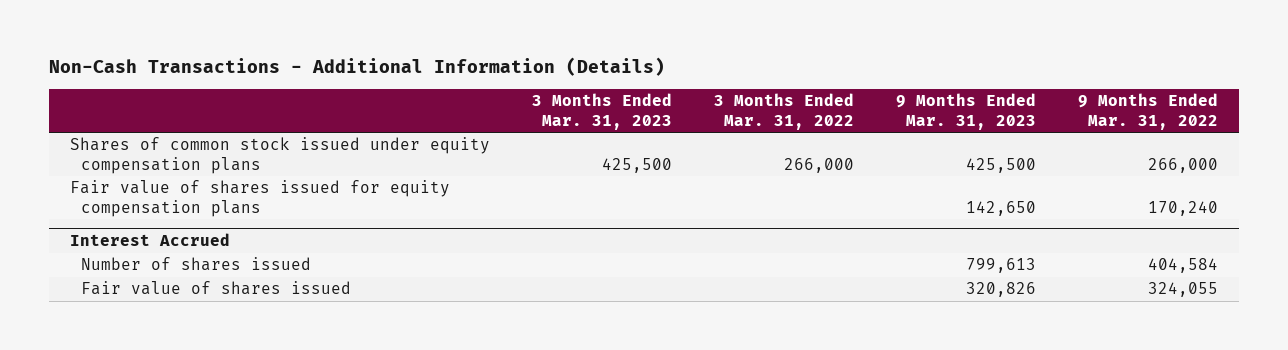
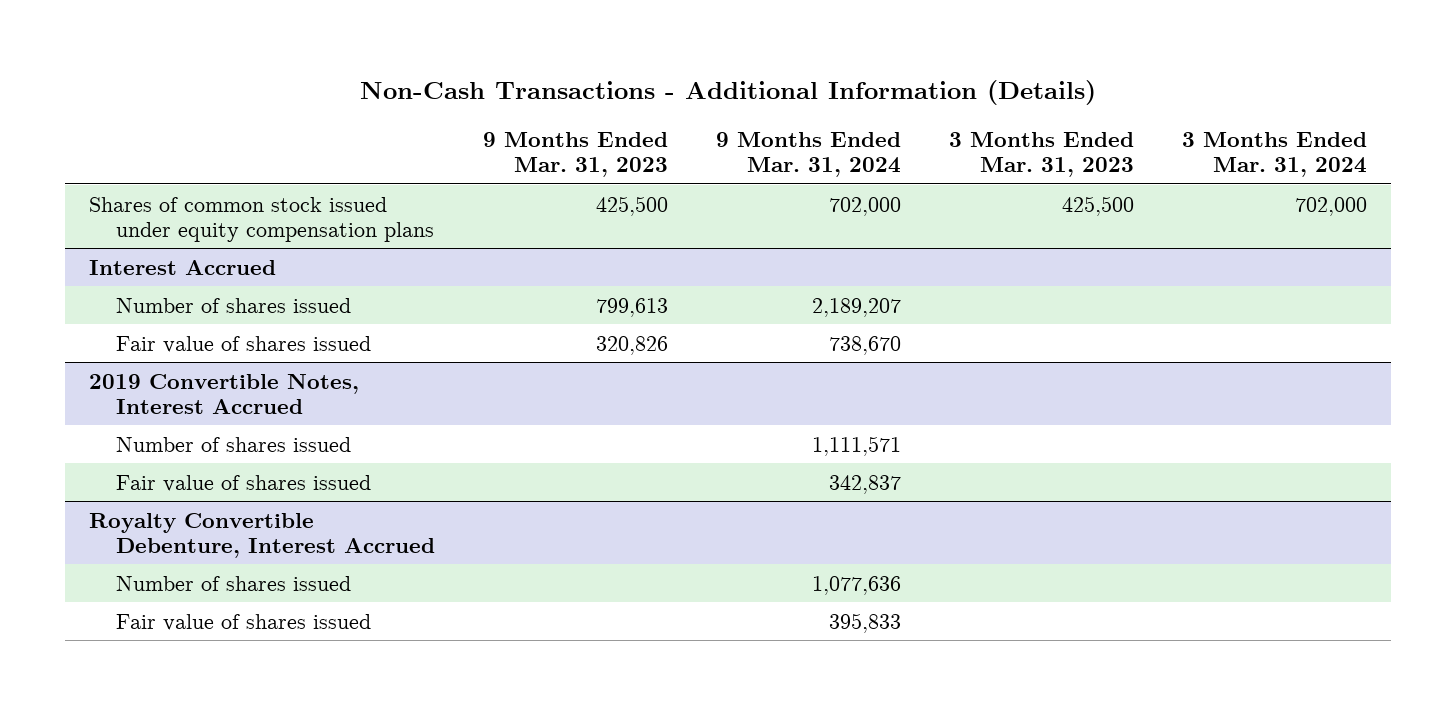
- | 3 Months Ended Mar. 31, 2023 | 3 Months Ended Mar. 31, 2022 | 9 Months Ended Mar. 31, 2023 | 9 Months Ended Mar. 31, 2022
+ | 9 Months Ended Mar. 31, 2023 | 9 Months Ended Mar. 31, 2024 | 3 Months Ended Mar. 31, 2023 | 3 Months Ended Mar. 31, 2024
- Fair value of shares issued for equity compensation plans | | | 142,650 | 170,240
+ 2019 Convertible Notes, Interest Accrued
+ Number of shares issued | | 1,111,571 | |
+ Fair value of shares issued | | 342,837 | |
+ Royalty Convertible Debenture, Interest Accrued
+ Number of shares issued | | 1,077,636 | |
+ Fair value of shares issued | | 395,833 | |

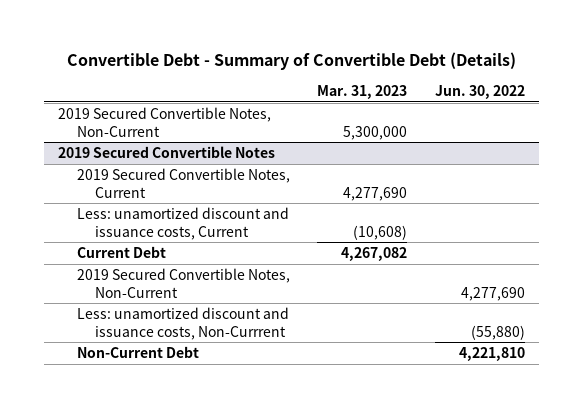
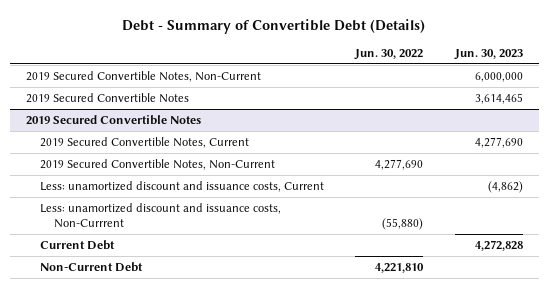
- Convertible Debt - Summary of Convertible Debt (Details)
+ Debt - Summary of Convertible Debt (Details)
- | Mar. 31, 2023 | Jun. 30, 2022
+ | Jun. 30, 2022 | Jun. 30, 2023
+ 2019 Secured Convertible Notes | | 3,614,465
@ 2019 Secured Convertible Notes
moved down: Less: unamortized discount and issuance costs, Current | | (4,862)
moved down: Current Debt | | 4,272,828

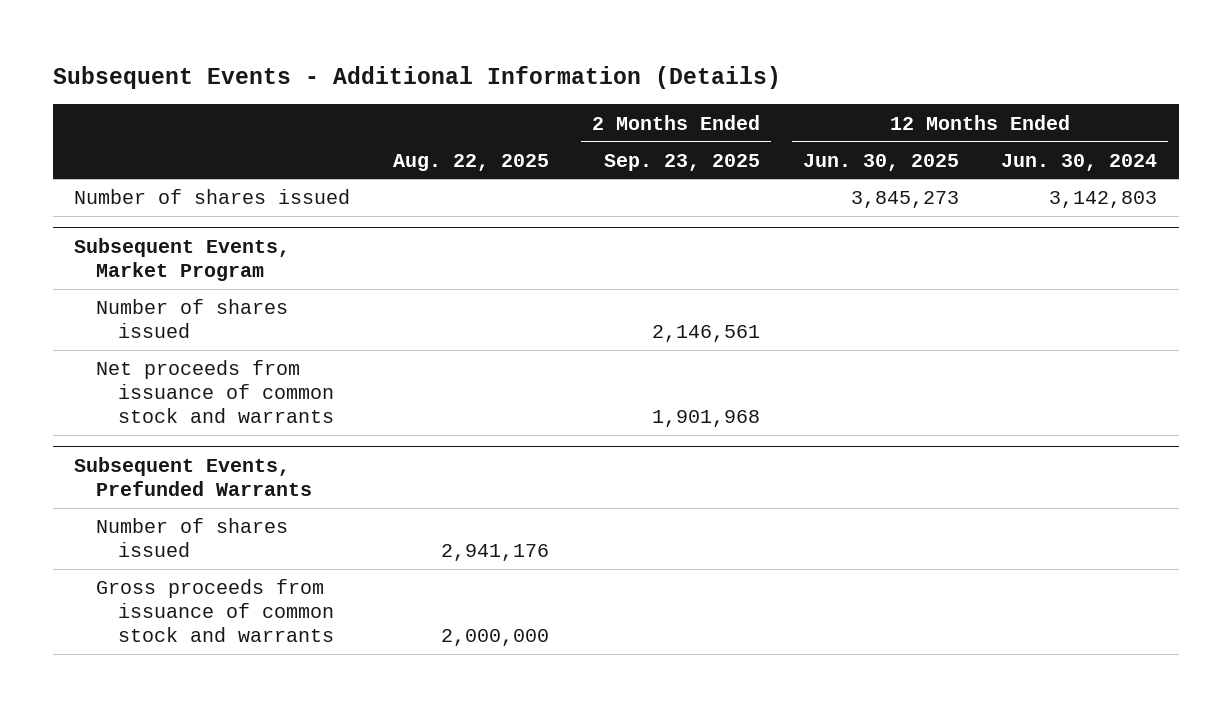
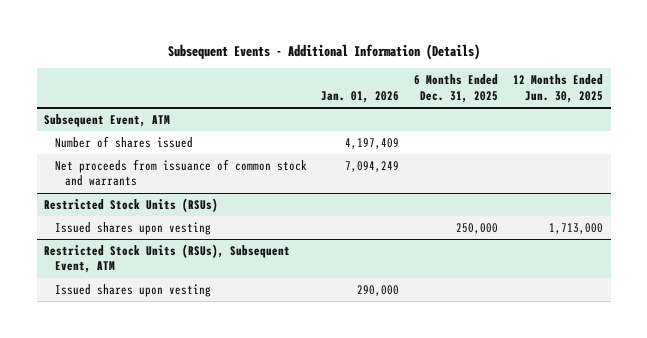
- | Aug. 22, 2025 | 2 Months Ended Sep. 23, 2025 | 12 Months Ended Jun. 30, 2025 | 12 Months Ended Jun. 30, 2024
+ | Jan. 01, 2026 | 6 Months Ended Dec. 31, 2025 | 12 Months Ended Jun. 30, 2025
- Number of shares issued | | | 3,845,273 | 3,142,803
- Subsequent Events, Market Program
- Number of shares issued | | 2,146,561 | |
- Net proceeds from issuance of common stock and warrants | | 1,901,968 | |
- Subsequent Events, Prefunded Warrants
- Number of shares issued | 2,941,176 | | |
- Gross proceeds from issuance of common stock and warrants | 2,000,000 | | |
+ Subsequent Event, ATM
+ Number of shares issued | 4,197,409 | |
+ Net proceeds from issuance of common stock and warrants | 7,094,249 | |
+ Restricted Stock Units (RSUs)
+ Issued shares upon vesting | | 250,000 | 1,713,000
+ Restricted Stock Units (RSUs), Subsequent Event, ATM
+ Issued shares upon vesting | 290,000 | |

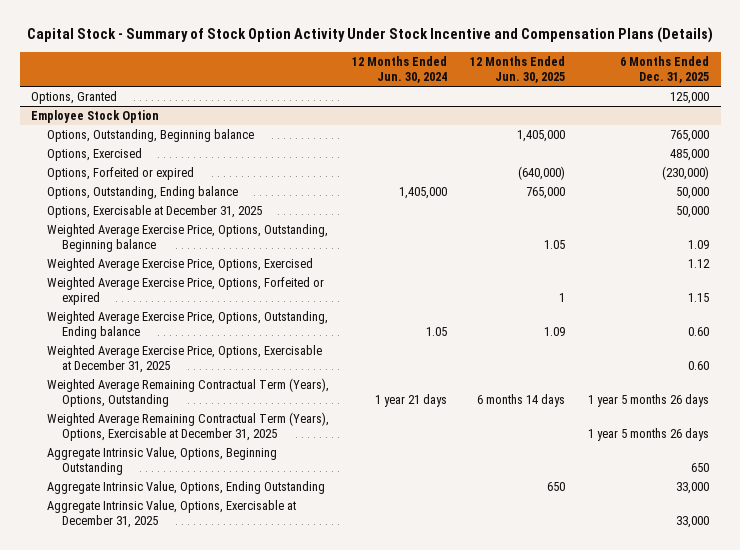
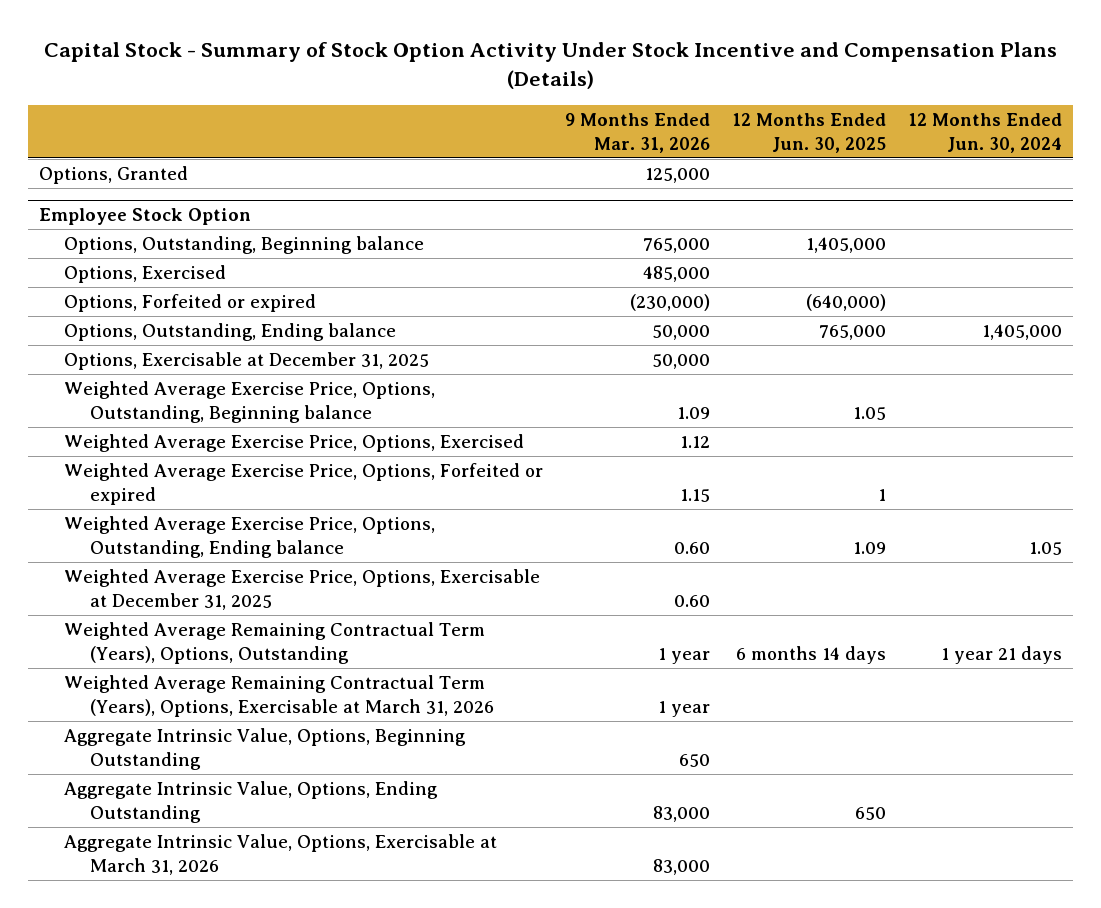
- | 12 Months Ended Jun. 30, 2024 | 12 Months Ended Jun. 30, 2025 | 6 Months Ended Dec. 31, 2025
+ | 9 Months Ended Mar. 31, 2026 | 12 Months Ended Jun. 30, 2025 | 12 Months Ended Jun. 30, 2024
@ Employee Stock Option
- Weighted Average Remaining Contractual Term (Years), Options, Exercisable at December 31, 2025 | | | 1 year 5 months 26 days
+ Weighted Average Remaining Contractual Term (Years), Options, Exercisable at March 31, 2026 | 1 year | |
- Aggregate Intrinsic Value, Options, Exercisable at December 31, 2025 | | | 33,000
+ Aggregate Intrinsic Value, Options, Exercisable at March 31, 2026 | 83,000 | |

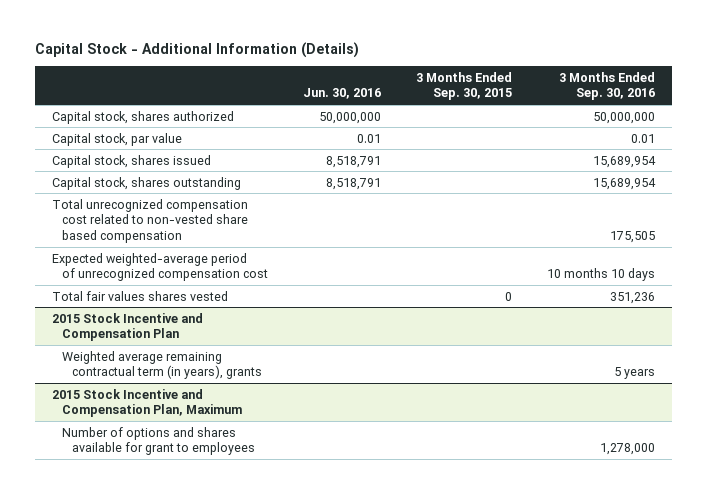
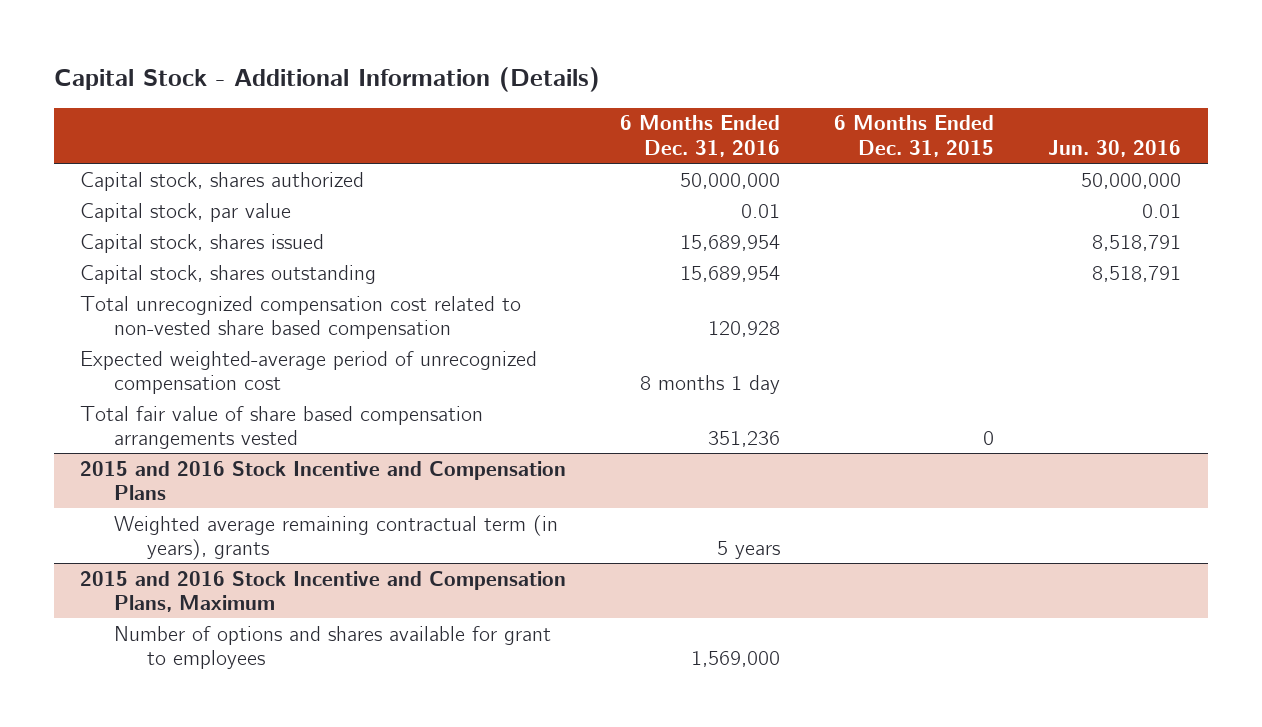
- | Jun. 30, 2016 | 3 Months Ended Sep. 30, 2015 | 3 Months Ended Sep. 30, 2016
+ | 6 Months Ended Dec. 31, 2016 | 6 Months Ended Dec. 31, 2015 | Jun. 30, 2016
- Total fair values shares vested | | 0 | 351,236
- 2015 Stock Incentive and Compensation Plan
- Weighted average remaining contractual term (in years), grants | | | 5 years
- 2015 Stock Incentive and Compensation Plan, Maximum
+ Total fair value of share based compensation arrangements vested | 351,236 | 0 |
+ 2015 and 2016 Stock Incentive and Compensation Plans
+ Weighted average remaining contractual term (in years), grants | 5 years | |
+ 2015 and 2016 Stock Incentive and Compensation Plans, Maximum

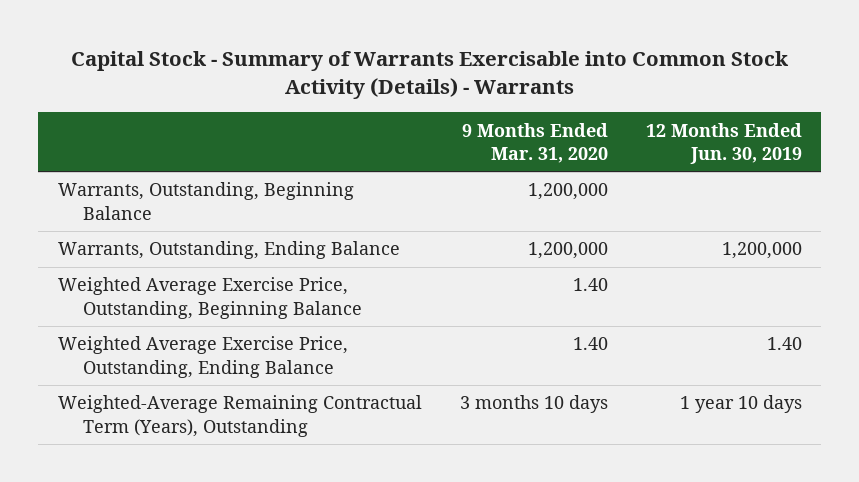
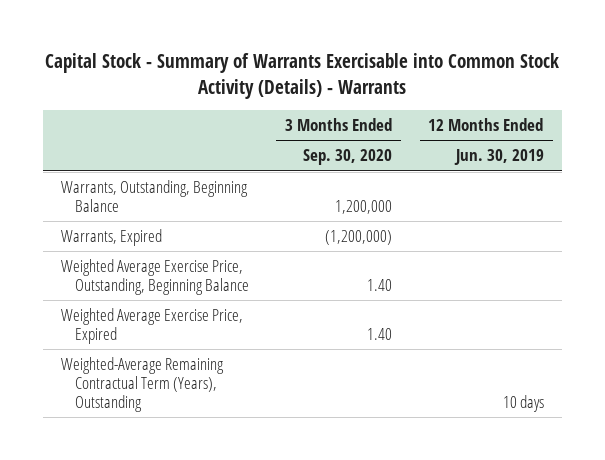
- | 9 Months Ended Mar. 31, 2020 | 12 Months Ended Jun. 30, 2019
+ | 3 Months Ended Sep. 30, 2020 | 12 Months Ended Jun. 30, 2019
- Warrants, Outstanding, Ending Balance | 1,200,000 | 1,200,000
+ Warrants, Expired | (1,200,000) |
- Weighted Average Exercise Price, Outstanding, Ending Balance | 1.40 | 1.40
- Weighted-Average Remaining Contractual Term (Years), Outstanding | 3 months 10 days | 1 year 10 days
+ Weighted Average Exercise Price, Expired | 1.40 |
+ Weighted-Average Remaining Contractual Term (Years), Outstanding | | 10 days

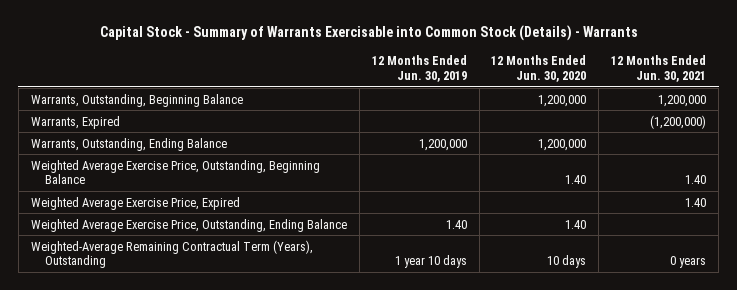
- Capital Stock - Summary of Warrants Exercisable into Common Stock Activity (Details) - Warrants
+ Capital Stock - Summary of Warrants Exercisable into Common Stock (Details) - Warrants
- | 3 Months Ended Sep. 30, 2020 | 12 Months Ended Jun. 30, 2019
+ | 12 Months Ended Jun. 30, 2019 | 12 Months Ended Jun. 30, 2020 | 12 Months Ended Jun. 30, 2021
+ Warrants, Outstanding, Ending Balance | 1,200,000 | 1,200,000 |
- Weighted-Average Remaining Contractual Term (Years), Outstanding | | 10 days
+ Weighted Average Exercise Price, Outstanding, Ending Balance | 1.40 | 1.40 |
+ Weighted-Average Remaining Contractual Term (Years), Outstanding | 1 year 10 days | 10 days | 0 years

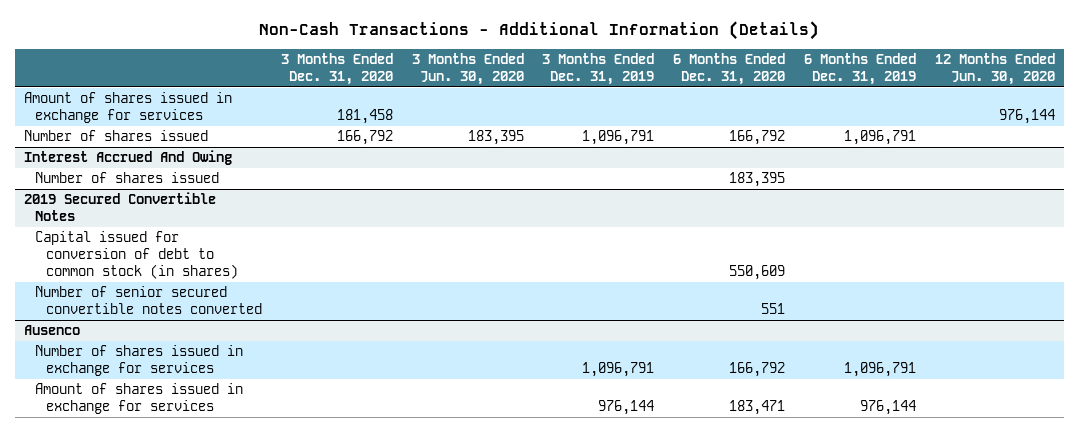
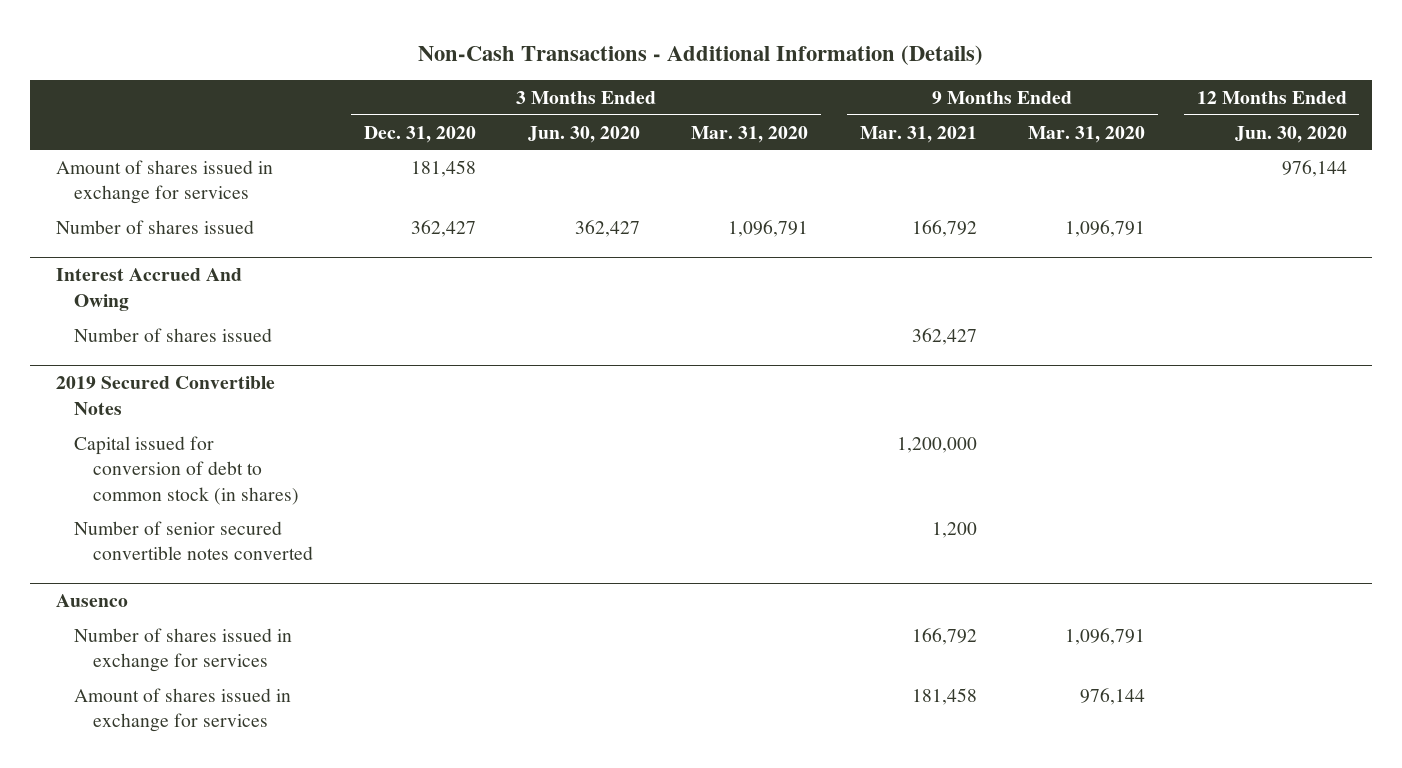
- | 3 Months Ended Dec. 31, 2020 | 3 Months Ended Jun. 30, 2020 | 3 Months Ended Dec. 31, 2019 | 6 Months Ended Dec. 31, 2020 | 6 Months Ended Dec. 31, 2019 | 12 Months Ended Jun. 30, 2020
+ | 3 Months Ended Dec. 31, 2020 | 3 Months Ended Jun. 30, 2020 | 3 Months Ended Mar. 31, 2020 | 9 Months Ended Mar. 31, 2021 | 9 Months Ended Mar. 31, 2020 | 12 Months Ended Jun. 30, 2020
- Number of shares issued | 166,792 | 183,395 | 1,096,791 | 166,792 | 1,096,791 |
+ Number of shares issued | 362,427 | 362,427 | 1,096,791 | 166,792 | 1,096,791 |

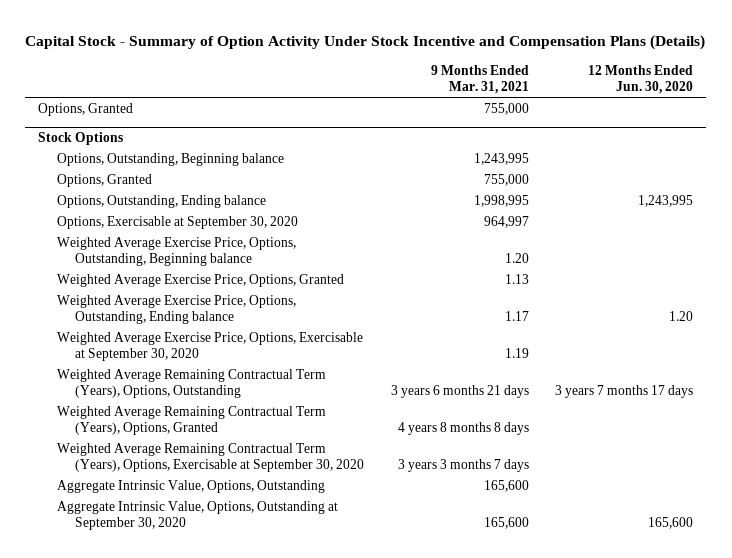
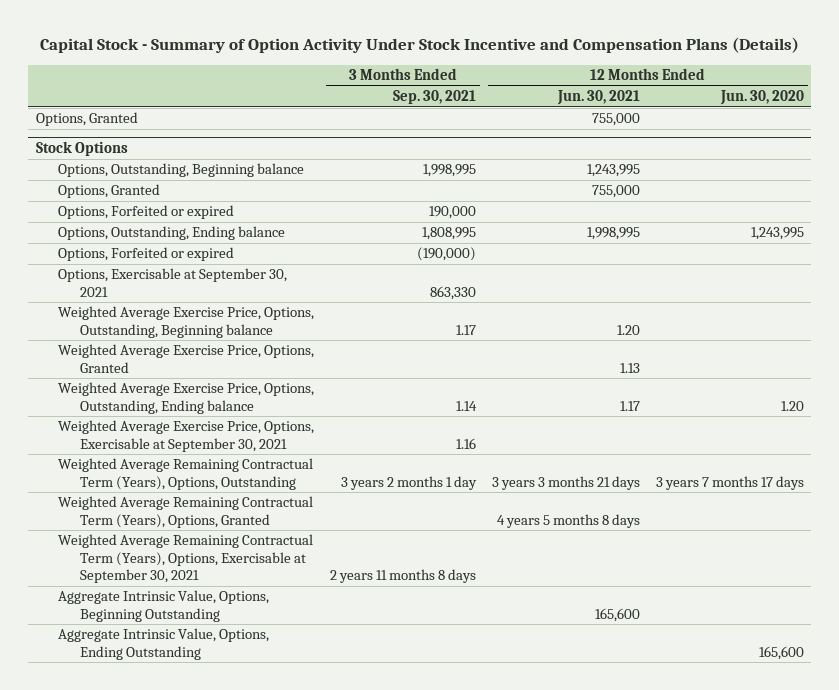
- | 9 Months Ended Mar. 31, 2021 | 12 Months Ended Jun. 30, 2020
+ | 3 Months Ended Sep. 30, 2021 | 12 Months Ended Jun. 30, 2021 | 12 Months Ended Jun. 30, 2020
@ Stock Options
+ Options, Forfeited or expired | 190,000 | |
- Options, Exercisable at September 30, 2020 | 964,997 |
+ Options, Forfeited or expired | (190,000) | |
+ Options, Exercisable at September 30, 2021 | 863,330 | |
- Weighted Average Exercise Price, Options, Exercisable at September 30, 2020 | 1.19 |
+ Weighted Average Exercise Price, Options, Exercisable at September 30, 2021 | 1.16 | |
- Weighted Average Remaining Contractual Term (Years), Options, Exercisable at September 30, 2020 | 3 years 3 months 7 days |
- Aggregate Intrinsic Value, Options, Outstanding | 165,600 |
- Aggregate Intrinsic Value, Options, Outstanding at September 30, 2020 | 165,600 | 165,600
+ Weighted Average Remaining Contractual Term (Years), Options, Exercisable at September 30, 2021 | 2 years 11 months 8 days | |
+ Aggregate Intrinsic Value, Options, Beginning Outstanding | | 165,600 |
+ Aggregate Intrinsic Value, Options, Ending Outstanding | | | 165,600

